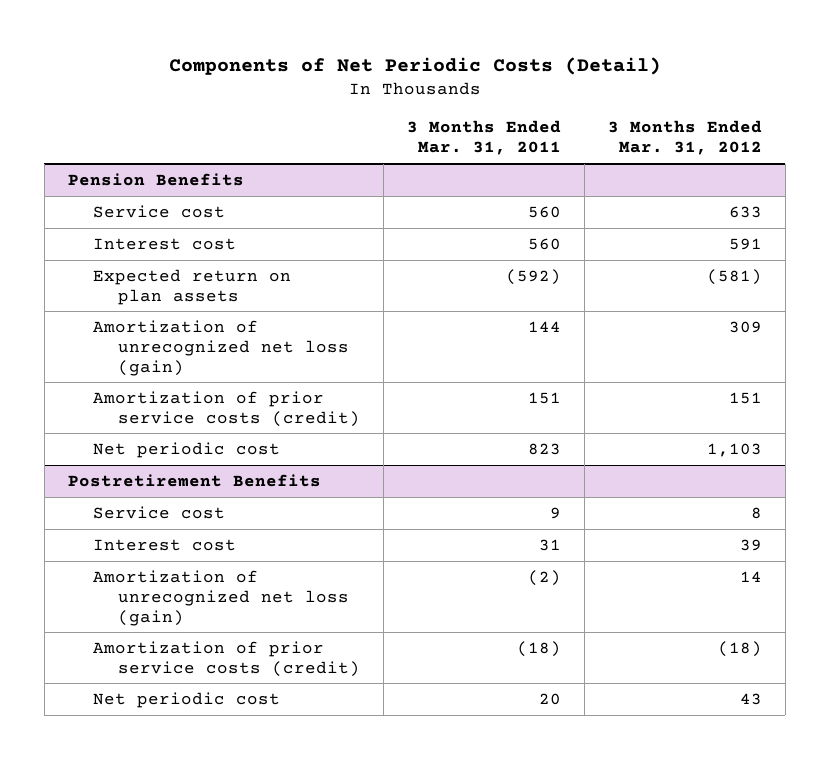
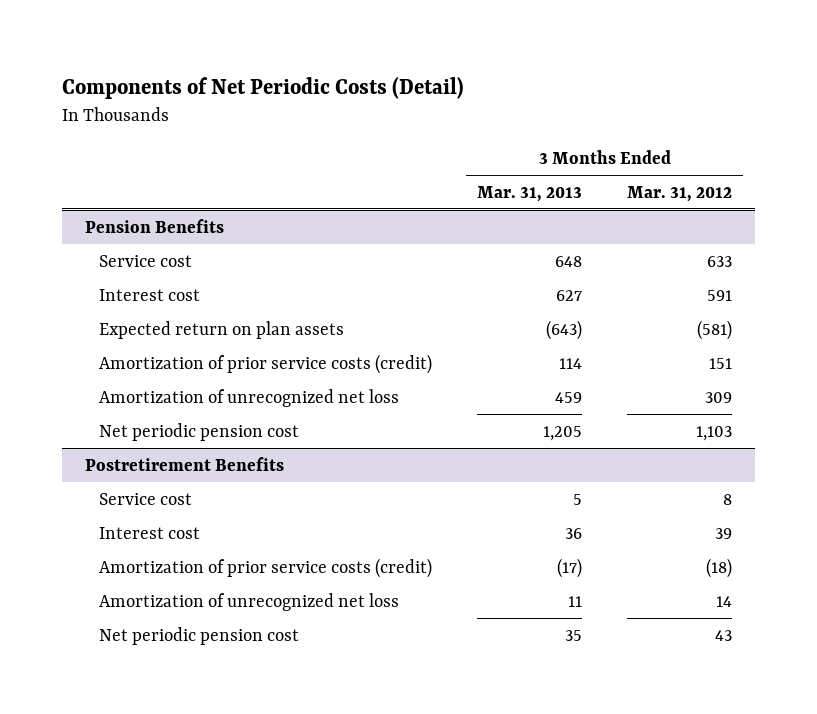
- | 3 Months Ended Mar. 31, 2011 | 3 Months Ended Mar. 31, 2012
+ | 3 Months Ended Mar. 31, 2013 | 3 Months Ended Mar. 31, 2012
@ Pension Benefits
- Amortization of unrecognized net loss (gain) | 144 | 309
- Net periodic cost | 823 | 1,103
+ Amortization of unrecognized net loss | 459 | 309
+ Net periodic pension cost | 1,205 | 1,103
@ Postretirement Benefits
- Amortization of unrecognized net loss (gain) | (2) | 14
- Net periodic cost | 20 | 43
+ Amortization of unrecognized net loss | 11 | 14
+ Net periodic pension cost | 35 | 43

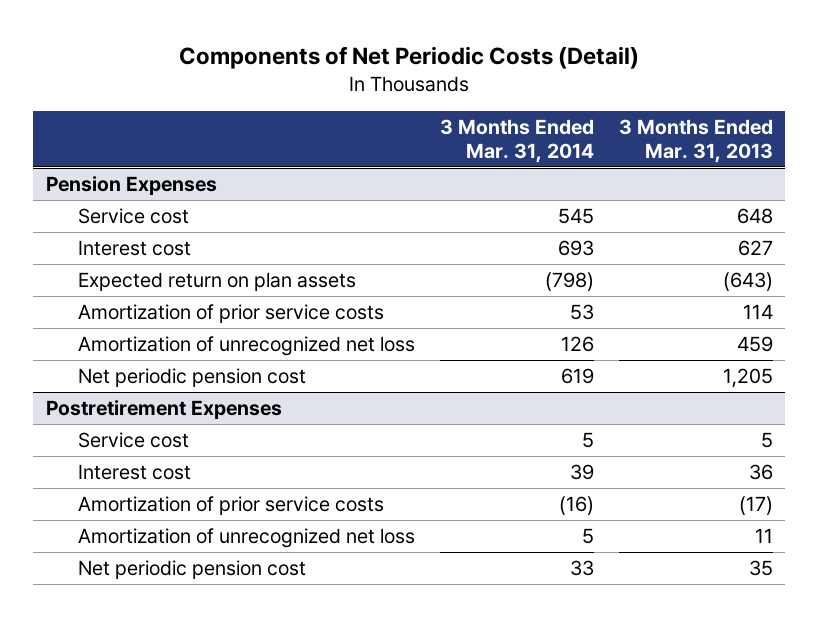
- | 3 Months Ended Mar. 31, 2013 | 3 Months Ended Mar. 31, 2012
+ | 3 Months Ended Mar. 31, 2014 | 3 Months Ended Mar. 31, 2013
- Pension Benefits
+ Pension Expenses
- Amortization of prior service costs (credit) | 114 | 151
+ Amortization of prior service costs | 53 | 114
- Postretirement Benefits
+ Postretirement Expenses
- Amortization of prior service costs (credit) | (17) | (18)
+ Amortization of prior service costs | (16) | (17)

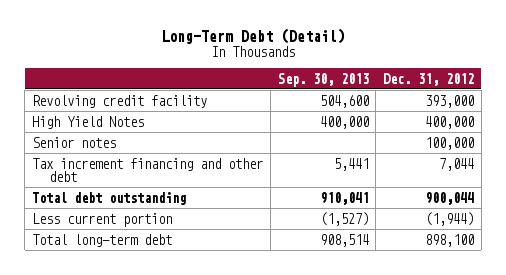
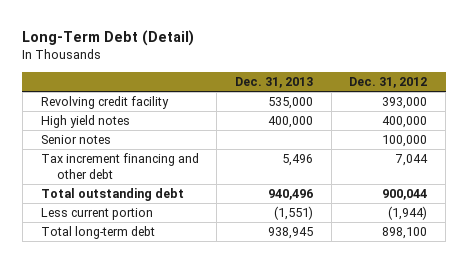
- | Sep. 30, 2013 | Dec. 31, 2012
+ | Dec. 31, 2013 | Dec. 31, 2012
- High Yield Notes | 400,000 | 400,000
+ High yield notes | 400,000 | 400,000
- Total debt outstanding | 910,041 | 900,044
+ Total outstanding debt | 940,496 | 900,044

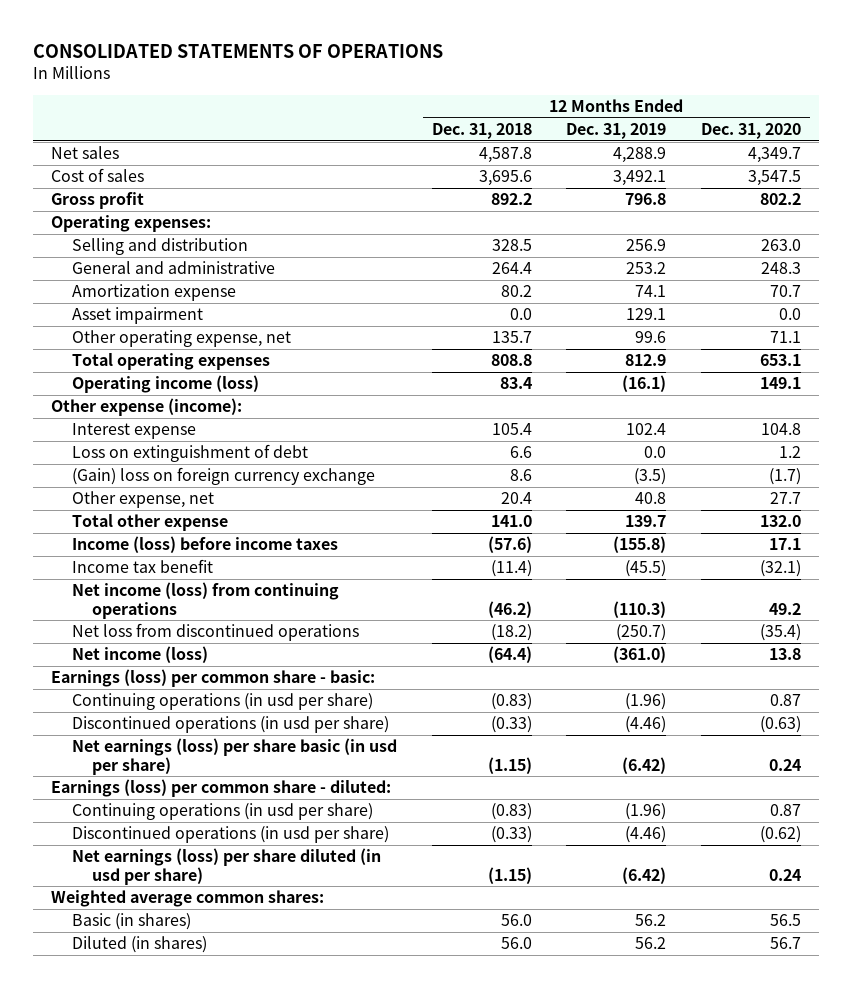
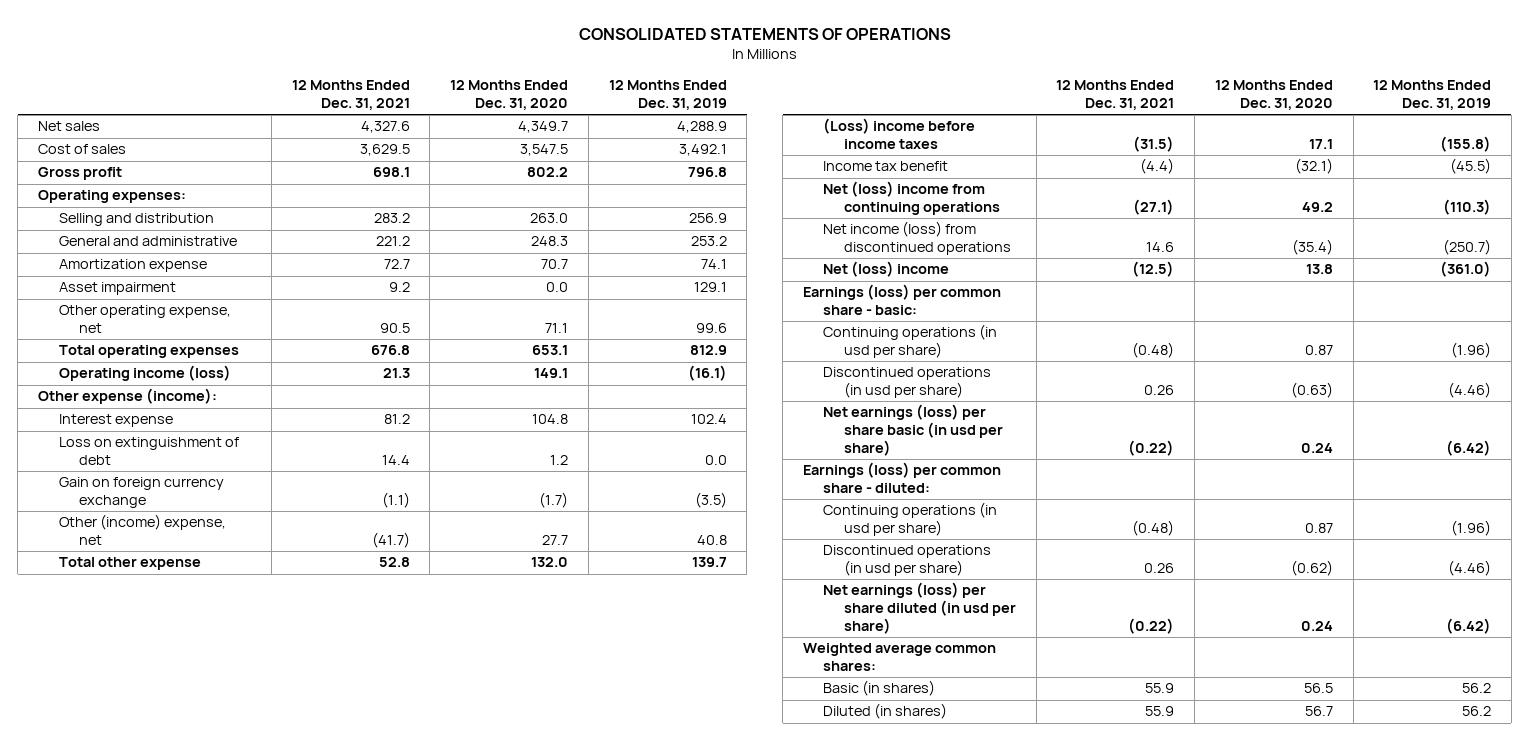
- | 12 Months Ended Dec. 31, 2018 | 12 Months Ended Dec. 31, 2019 | 12 Months Ended Dec. 31, 2020
+ | 12 Months Ended Dec. 31, 2021 | 12 Months Ended Dec. 31, 2020 | 12 Months Ended Dec. 31, 2019
- (Gain) loss on foreign currency exchange | 8.6 | (3.5) | (1.7)
- Other expense, net | 20.4 | 40.8 | 27.7
+ Gain on foreign currency exchange | (1.1) | (1.7) | (3.5)
+ Other (income) expense, net | (41.7) | 27.7 | 40.8
- Income (loss) before income taxes | (57.6) | (155.8) | 17.1
+ (Loss) income before income taxes | (31.5) | 17.1 | (155.8)
- Net income (loss) from continuing operations | (46.2) | (110.3) | 49.2
- Net loss from discontinued operations | (18.2) | (250.7) | (35.4)
- Net income (loss) | (64.4) | (361.0) | 13.8
+ Net (loss) income from continuing operations | (27.1) | 49.2 | (110.3)
+ Net income (loss) from discontinued operations | 14.6 | (35.4) | (250.7)
+ Net (loss) income | (12.5) | 13.8 | (361.0)

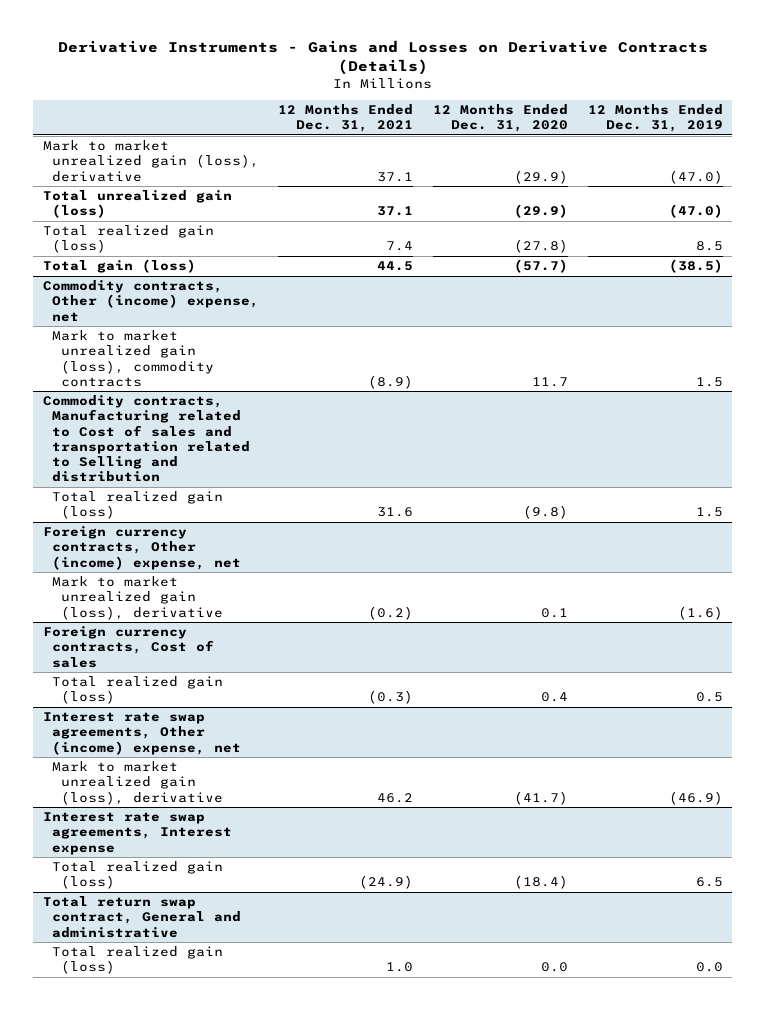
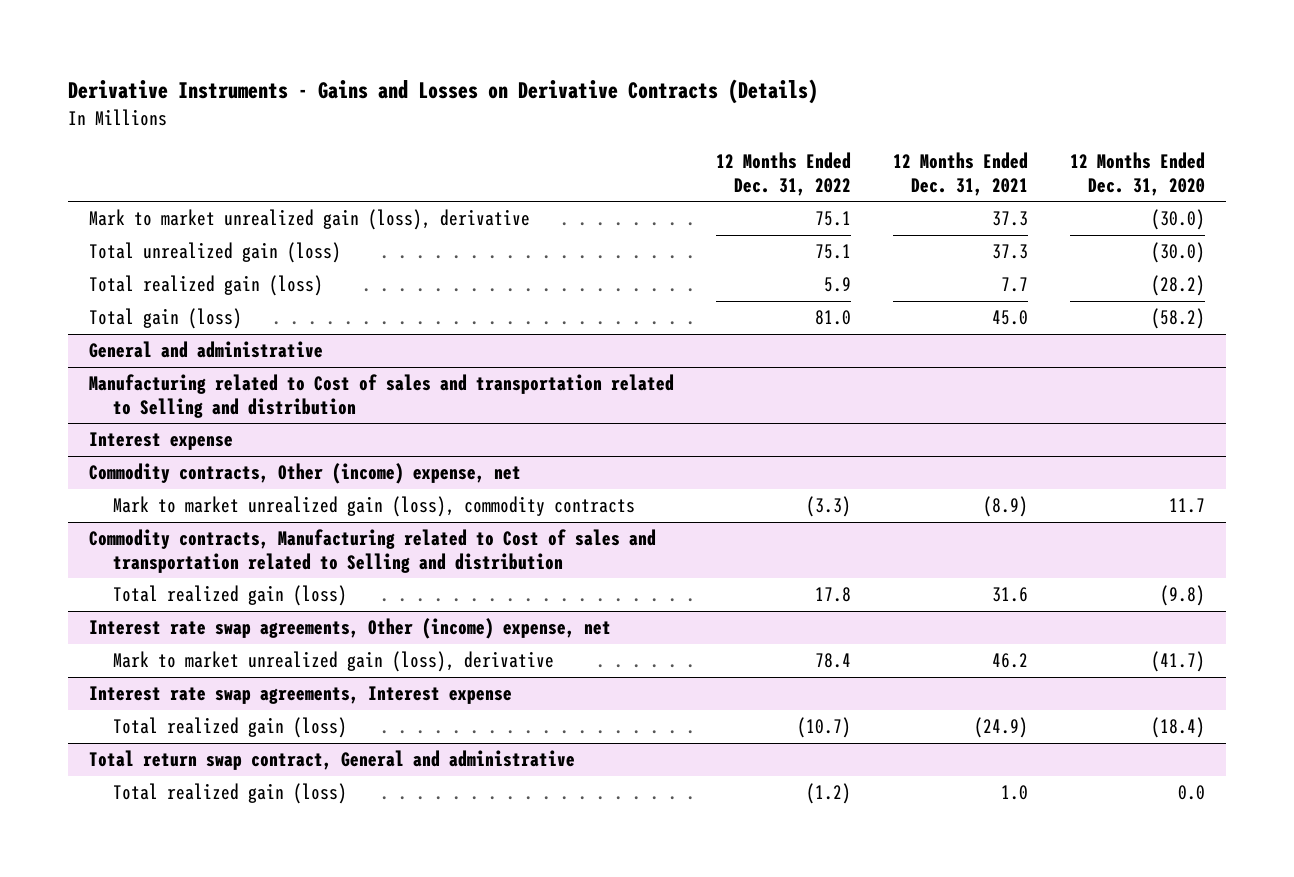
- | 12 Months Ended Dec. 31, 2021 | 12 Months Ended Dec. 31, 2020 | 12 Months Ended Dec. 31, 2019
+ | 12 Months Ended Dec. 31, 2022 | 12 Months Ended Dec. 31, 2021 | 12 Months Ended Dec. 31, 2020
- Mark to market unrealized gain (loss), derivative | 37.1 | (29.9) | (47.0)
- Total unrealized gain (loss) | 37.1 | (29.9) | (47.0)
- Total realized gain (loss) | 7.4 | (27.8) | 8.5
- Total gain (loss) | 44.5 | (57.7) | (38.5)
+ Mark to market unrealized gain (loss), derivative | 75.1 | 37.3 | (30.0)
+ Total unrealized gain (loss) | 75.1 | 37.3 | (30.0)
+ Total realized gain (loss) | 5.9 | 7.7 | (28.2)
+ Total gain (loss) | 81.0 | 45.0 | (58.2)
+ General and administrative
+ Manufacturing related to Cost of sales and transportation related to Selling and distribution
+ Interest expense
- Foreign currency contracts, Other (income) expense, net
- Mark to market unrealized gain (loss), derivative | (0.2) | 0.1 | (1.6)
- Foreign currency contracts, Cost of sales
- Total realized gain (loss) | (0.3) | 0.4 | 0.5

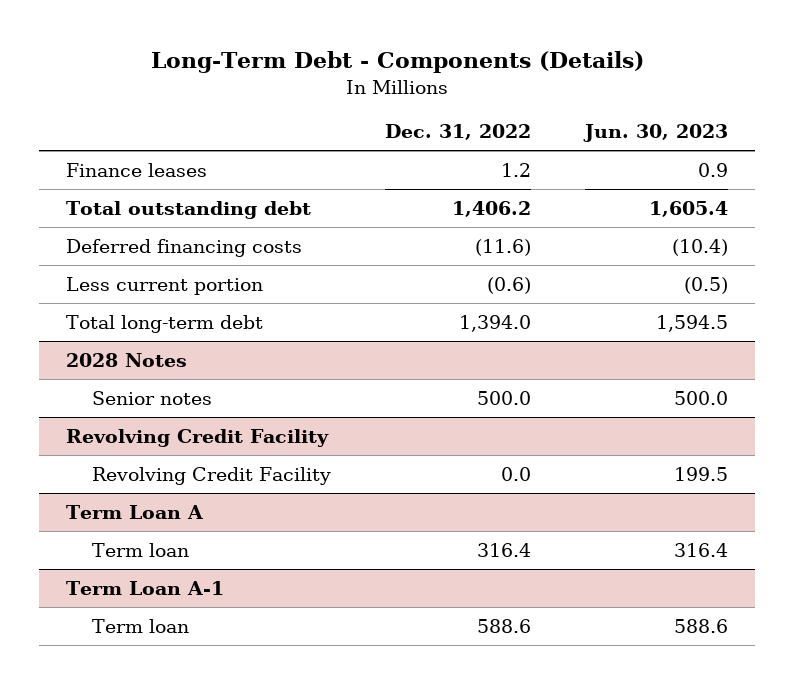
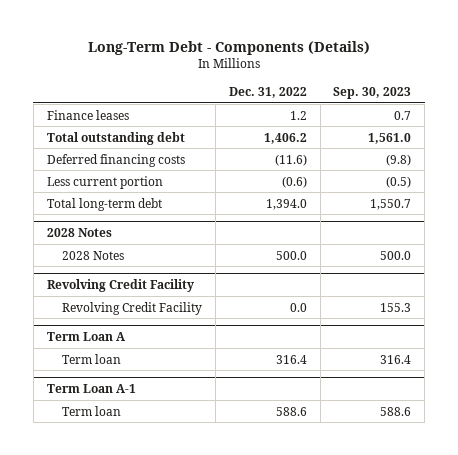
- | Dec. 31, 2022 | Jun. 30, 2023
+ | Dec. 31, 2022 | Sep. 30, 2023
@ 2028 Notes
- Senior notes | 500.0 | 500.0
+ 2028 Notes | 500.0 | 500.0

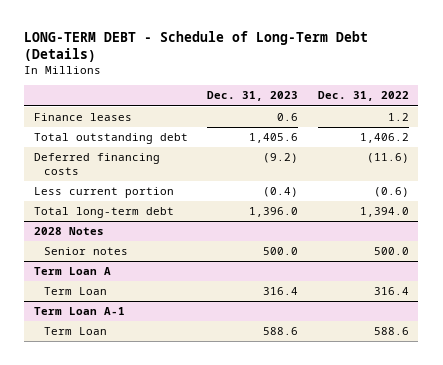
- Long-Term Debt - Components (Details)
+ LONG-TERM DEBT - Schedule of Long-Term Debt (Details)
- | Dec. 31, 2022 | Sep. 30, 2023
+ | Dec. 31, 2023 | Dec. 31, 2022
@ 2028 Notes
- 2028 Notes | 500.0 | 500.0
- Revolving Credit Facility
- Revolving Credit Facility | 0.0 | 155.3
@ 2028 Notes
+ Senior notes | 500.0 | 500.0
@ Term Loan A
- Term loan | 316.4 | 316.4
+ Term Loan | 316.4 | 316.4
@ Term Loan A-1
- Term loan | 588.6 | 588.6
+ Term Loan | 588.6 | 588.6

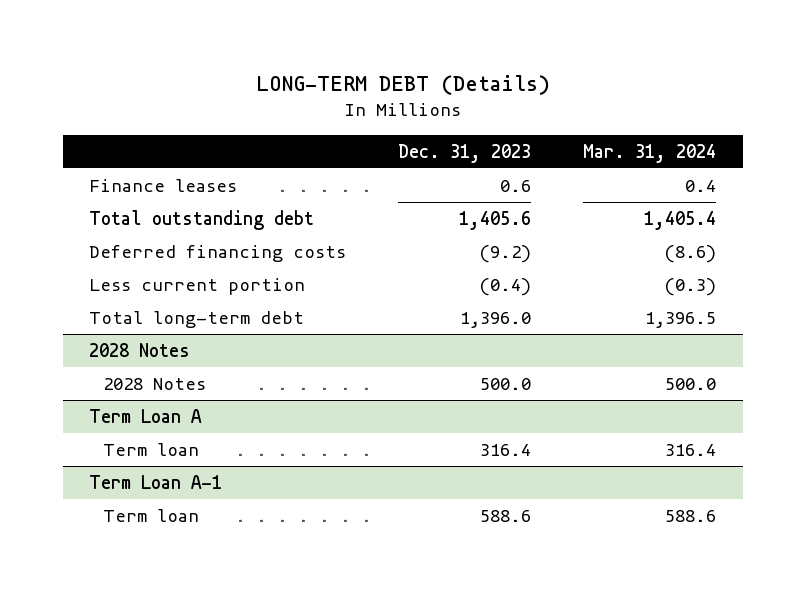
- LONG-TERM DEBT - Schedule of Long-Term Debt (Details)
+ LONG-TERM DEBT (Details)
- | Dec. 31, 2023 | Dec. 31, 2022
+ | Dec. 31, 2023 | Mar. 31, 2024
@ 2028 Notes
- Senior notes | 500.0 | 500.0
+ 2028 Notes | 500.0 | 500.0
@ Term Loan A
- Term Loan | 316.4 | 316.4
+ Term loan | 316.4 | 316.4
@ Term Loan A-1
- Term Loan | 588.6 | 588.6
+ Term loan | 588.6 | 588.6

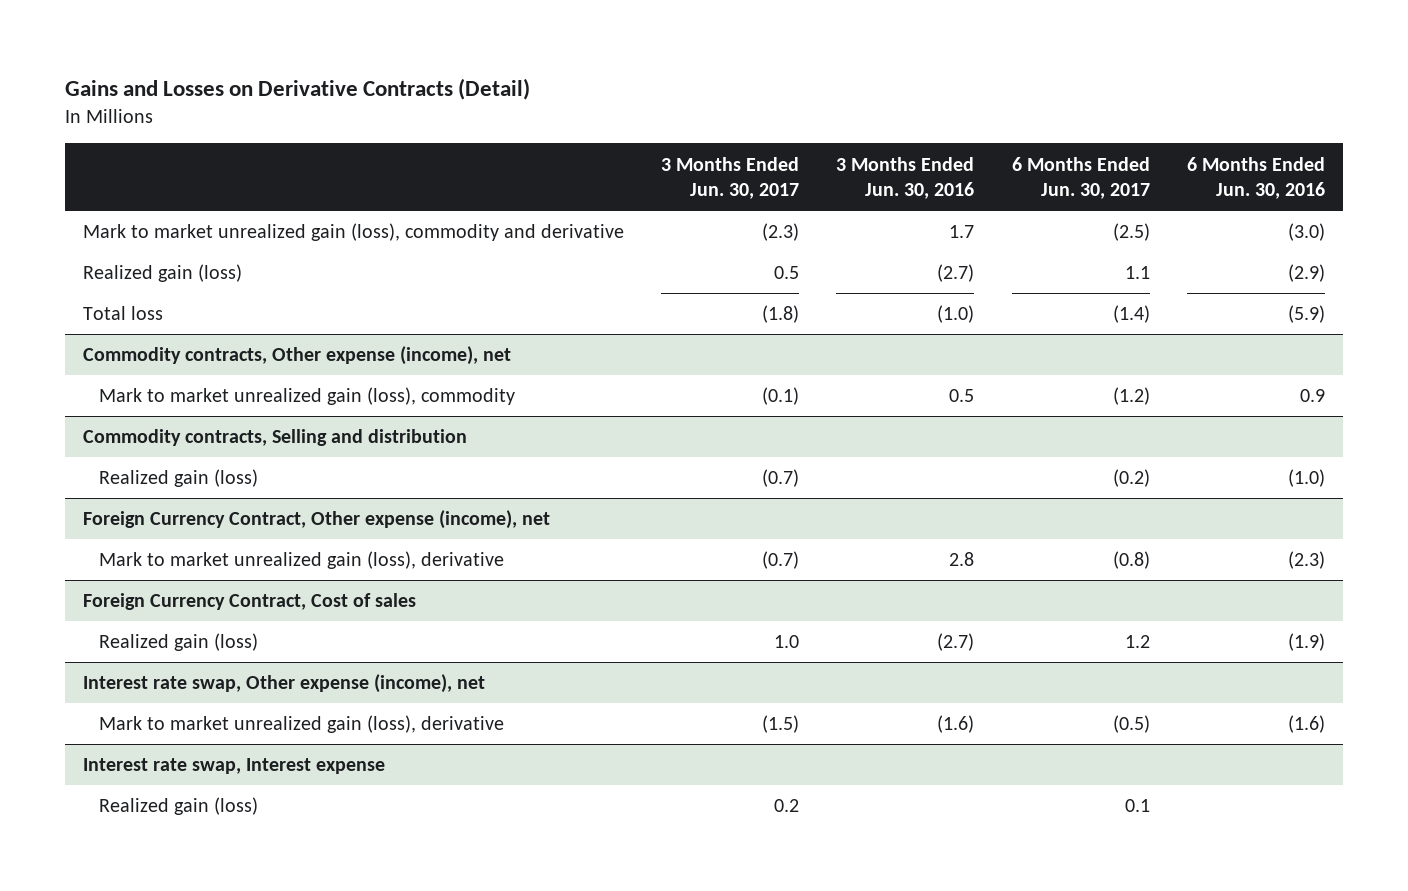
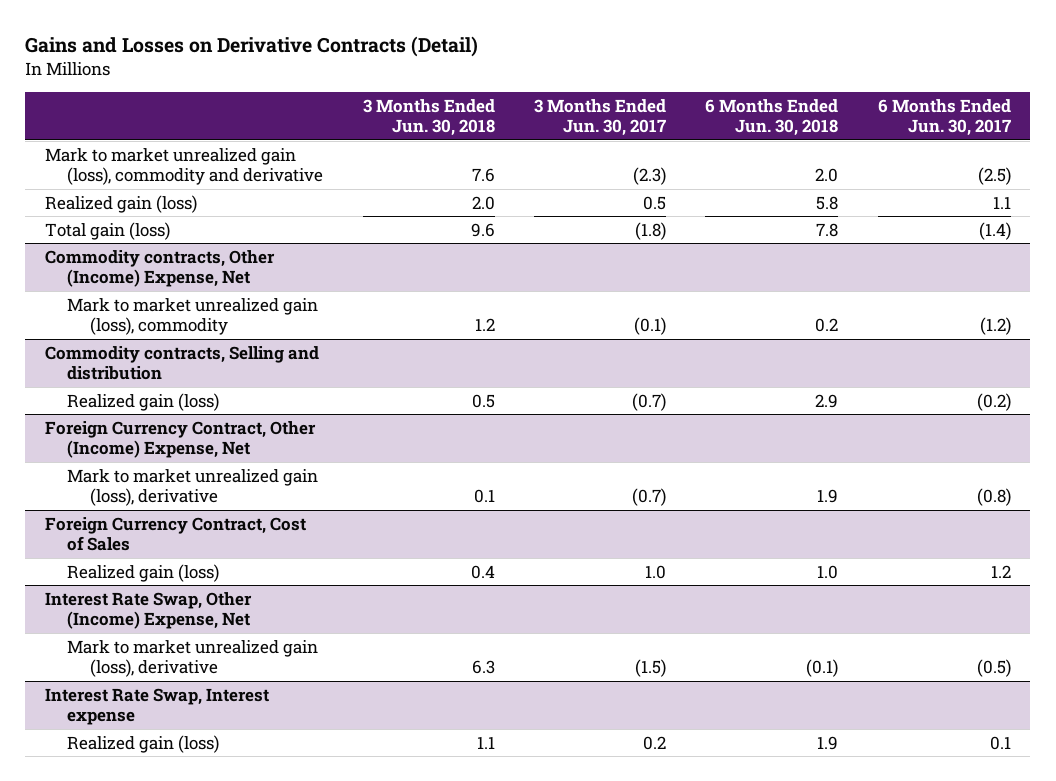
- | 3 Months Ended Jun. 30, 2017 | 3 Months Ended Jun. 30, 2016 | 6 Months Ended Jun. 30, 2017 | 6 Months Ended Jun. 30, 2016
+ | 3 Months Ended Jun. 30, 2018 | 3 Months Ended Jun. 30, 2017 | 6 Months Ended Jun. 30, 2018 | 6 Months Ended Jun. 30, 2017
- Total loss | (1.8) | (1.0) | (1.4) | (5.9)
- Commodity contracts, Other expense (income), net
+ Total gain (loss) | 9.6 | (1.8) | 7.8 | (1.4)
+ Commodity contracts, Other (Income) Expense, Net
- Foreign Currency Contract, Other expense (income), net
+ Foreign Currency Contract, Other (Income) Expense, Net
- Foreign Currency Contract, Cost of sales
+ Foreign Currency Contract, Cost of Sales
- Interest rate swap, Other expense (income), net
+ Interest Rate Swap, Other (Income) Expense, Net
- Interest rate swap, Interest expense
+ Interest Rate Swap, Interest expense

